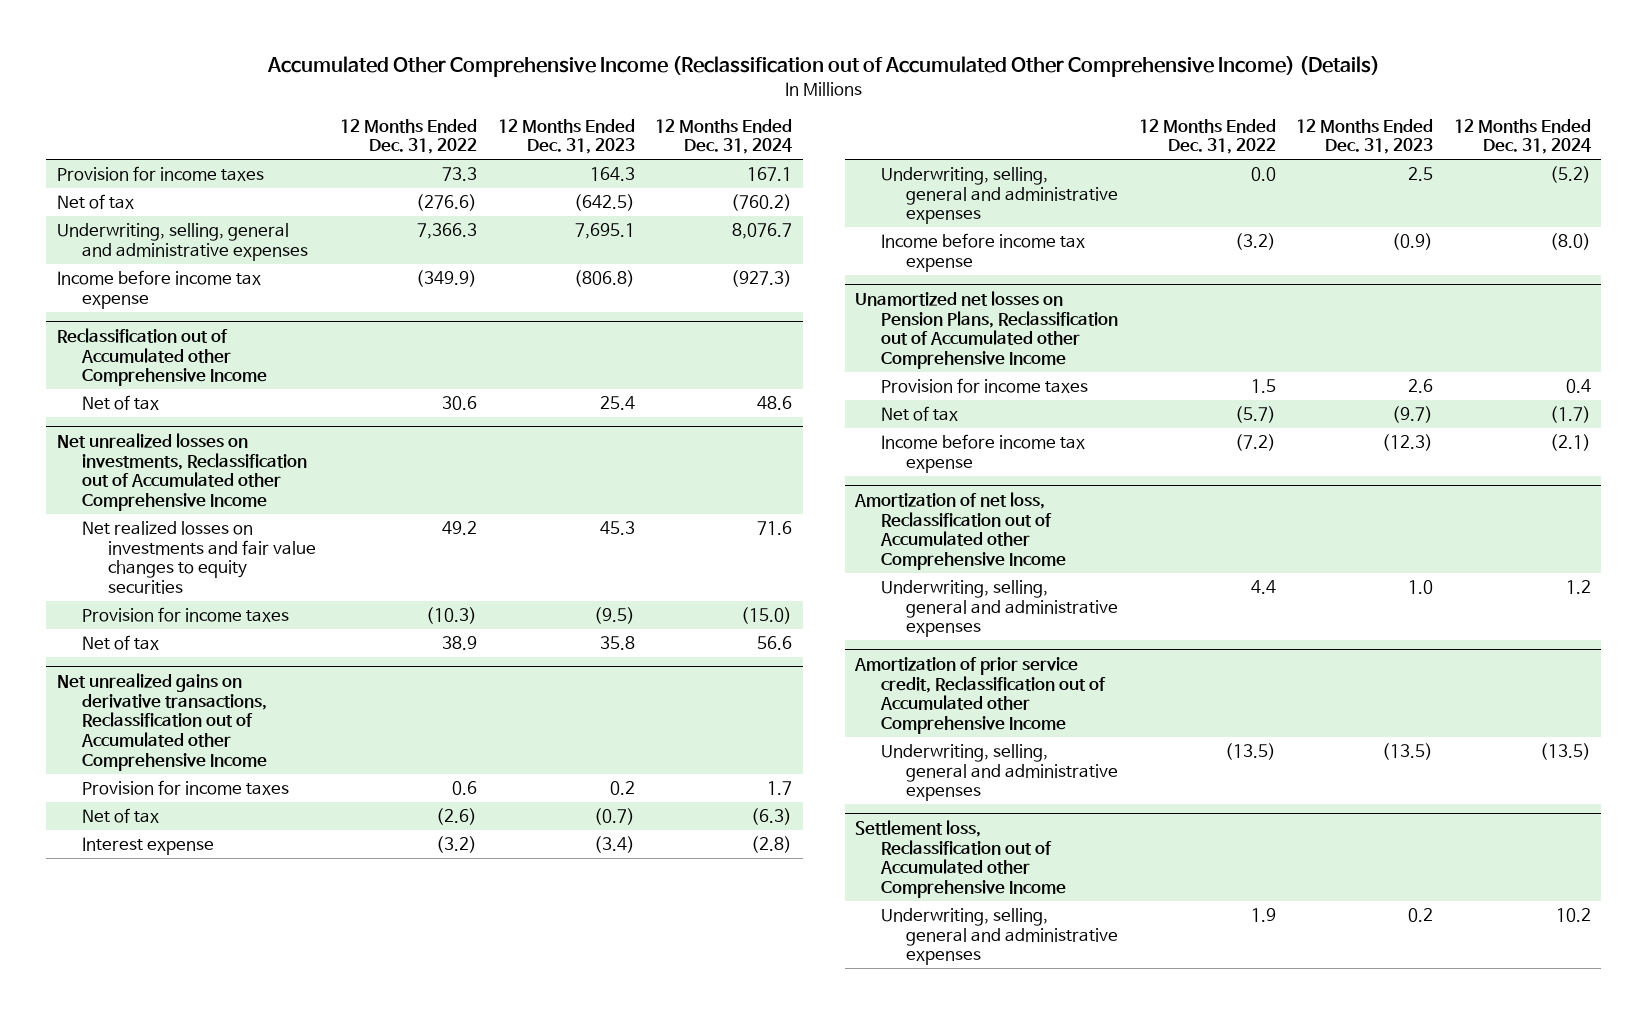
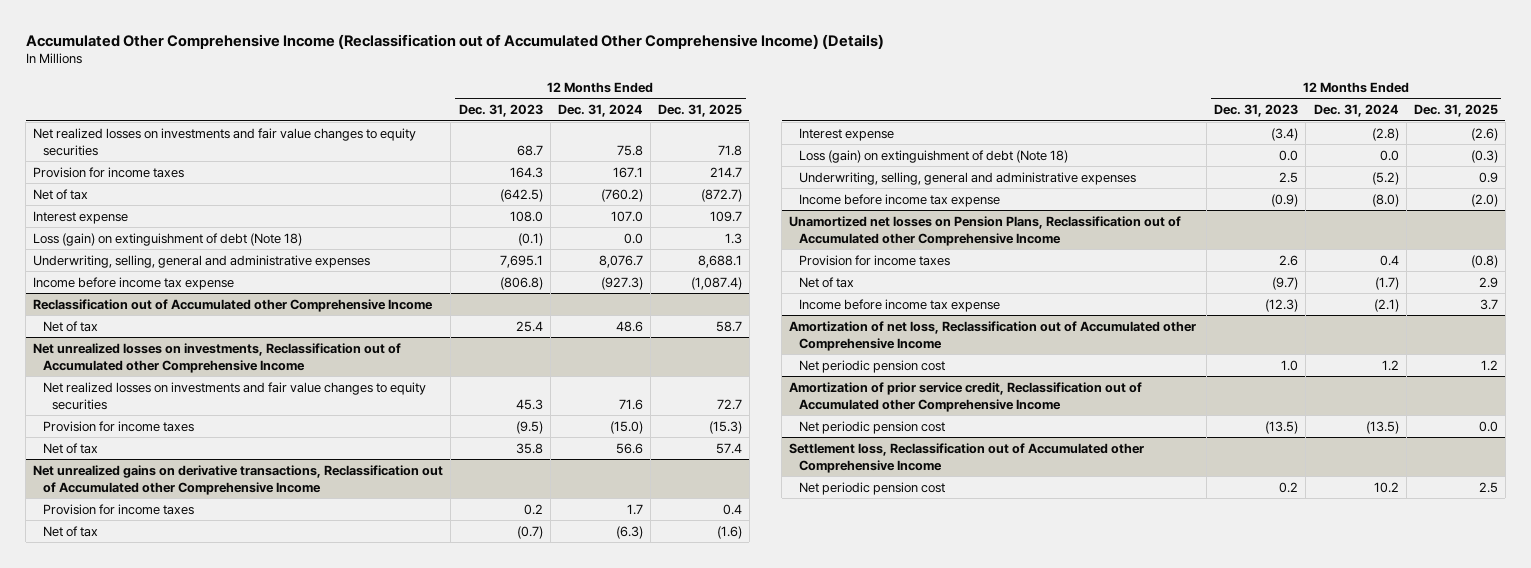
- | 12 Months Ended Dec. 31, 2022 | 12 Months Ended Dec. 31, 2023 | 12 Months Ended Dec. 31, 2024
+ | 12 Months Ended Dec. 31, 2023 | 12 Months Ended Dec. 31, 2024 | 12 Months Ended Dec. 31, 2025
+ Net realized losses on investments and fair value changes to equity securities | 68.7 | 75.8 | 71.8
+ Interest expense | 108.0 | 107.0 | 109.7
+ Loss (gain) on extinguishment of debt (Note 18) | (0.1) | 0.0 | 1.3
@ Net unrealized gains on derivative transactions, Reclassification out of Accumulated other Comprehensive Income
+ Loss (gain) on extinguishment of debt (Note 18) | 0.0 | 0.0 | (0.3)
@ Amortization of net loss, Reclassification out of Accumulated other Comprehensive Income
- Underwriting, selling, general and administrative expenses | 4.4 | 1.0 | 1.2
+ Net periodic pension cost | 1.0 | 1.2 | 1.2
@ Amortization of prior service credit, Reclassification out of Accumulated other Comprehensive Income
- Underwriting, selling, general and administrative expenses | (13.5) | (13.5) | (13.5)
+ Net periodic pension cost | (13.5) | (13.5) | 0.0
@ Settlement loss, Reclassification out of Accumulated other Comprehensive Income
- Underwriting, selling, general and administrative expenses | 1.9 | 0.2 | 10.2
+ Net periodic pension cost | 0.2 | 10.2 | 2.5

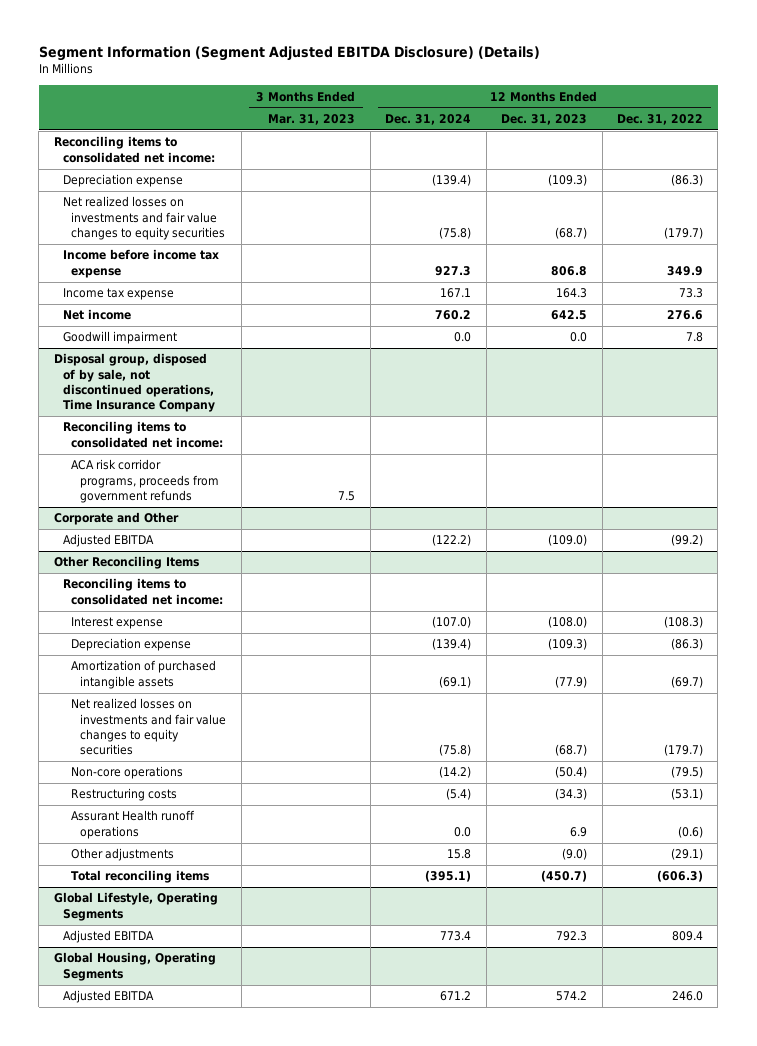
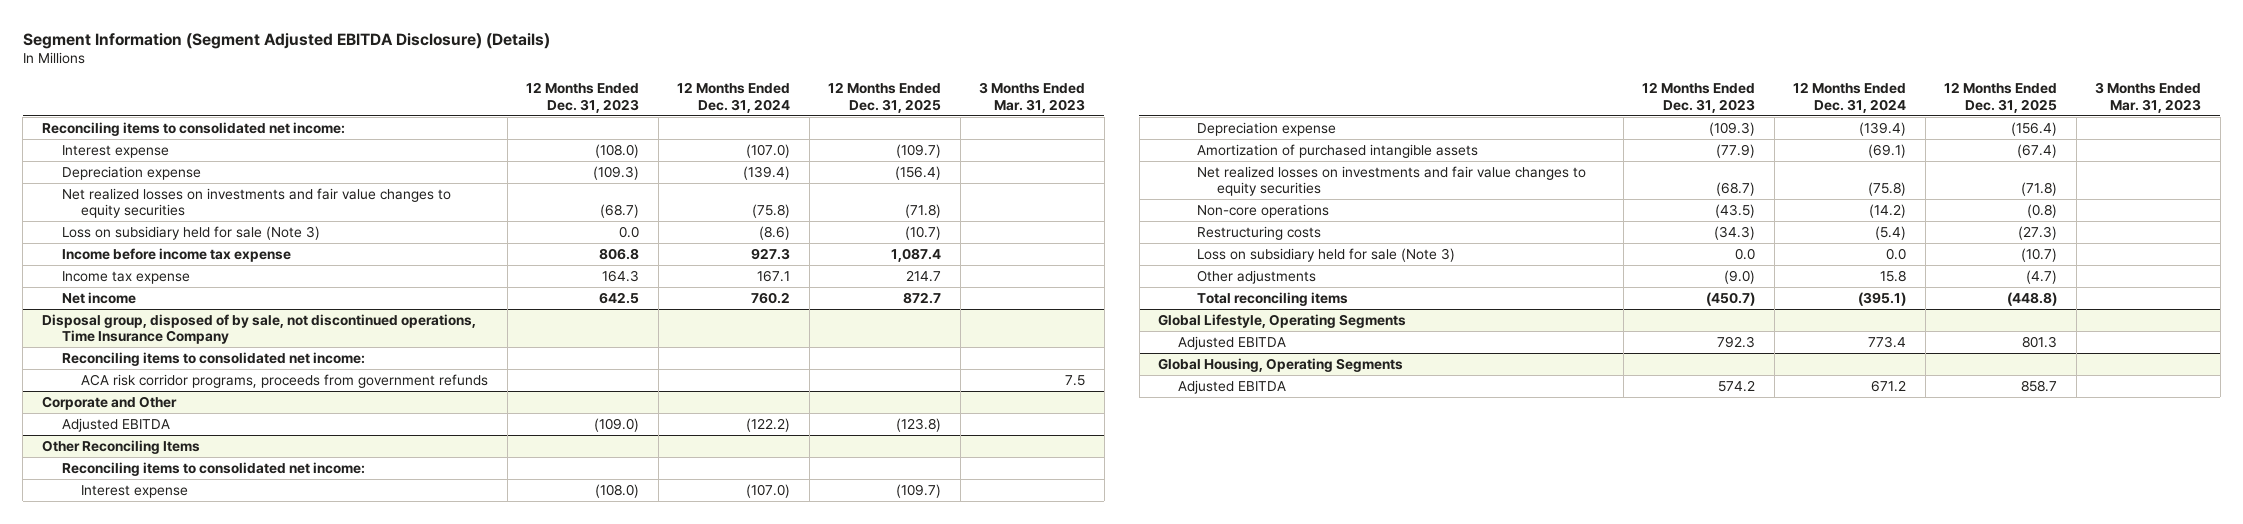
- | 3 Months Ended Mar. 31, 2023 | 12 Months Ended Dec. 31, 2024 | 12 Months Ended Dec. 31, 2023 | 12 Months Ended Dec. 31, 2022
+ | 12 Months Ended Dec. 31, 2023 | 12 Months Ended Dec. 31, 2024 | 12 Months Ended Dec. 31, 2025 | 3 Months Ended Mar. 31, 2023
+ Interest expense | (108.0) | (107.0) | (109.7) |
+ Loss on subsidiary held for sale (Note 3) | 0.0 | (8.6) | (10.7) |
- Goodwill impairment | | 0.0 | 0.0 | 7.8
@ Other Reconciling Items
- Non-core operations | | (14.2) | (50.4) | (79.5)
+ Non-core operations | (43.5) | (14.2) | (0.8) |
- Assurant Health runoff operations | | 0.0 | 6.9 | (0.6)
+ Loss on subsidiary held for sale (Note 3) | 0.0 | 0.0 | (10.7) |

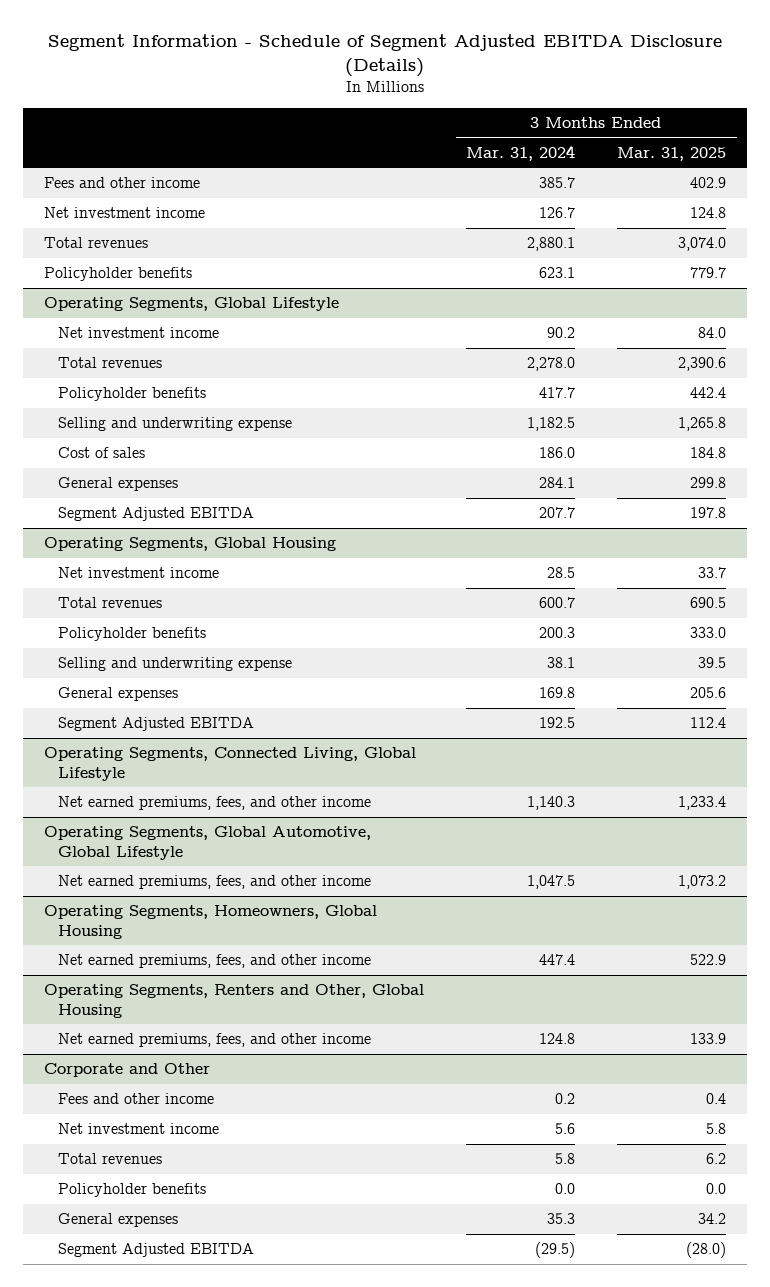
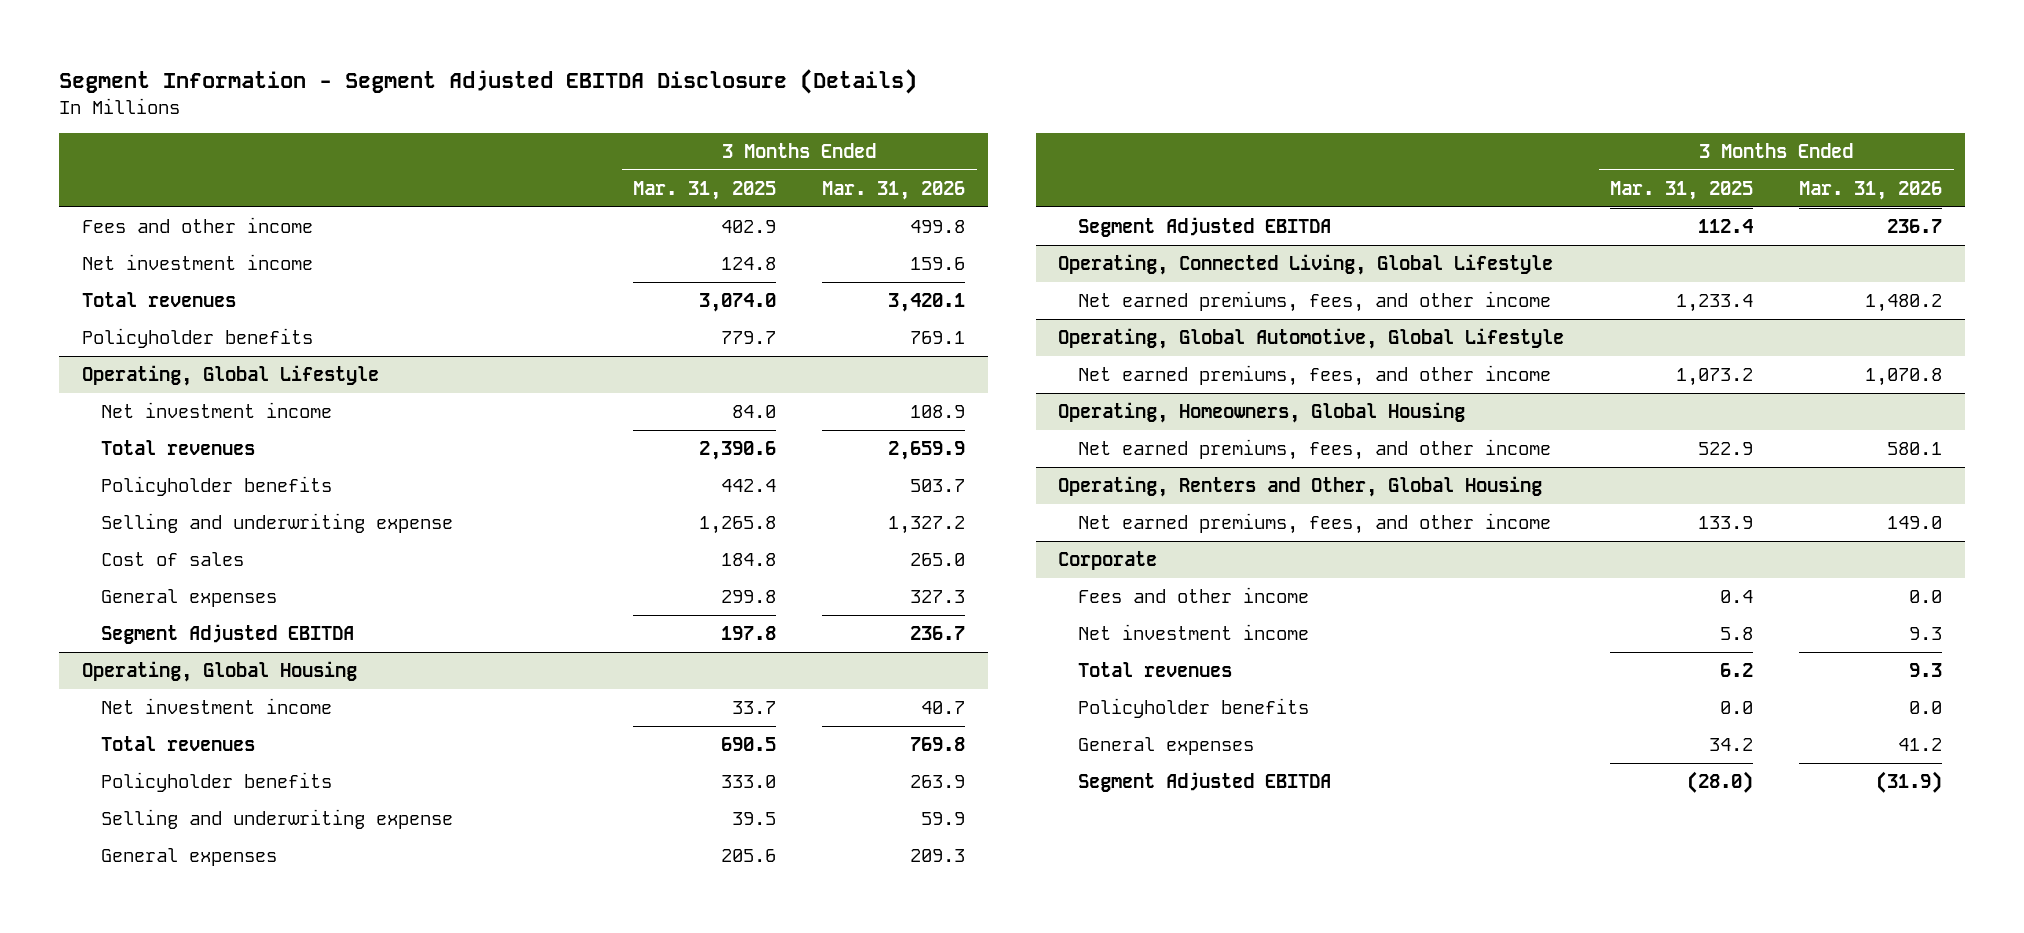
- Segment Information - Schedule of Segment Adjusted EBITDA Disclosure (Details)
+ Segment Information - Segment Adjusted EBITDA Disclosure (Details)
- | 3 Months Ended Mar. 31, 2024 | 3 Months Ended Mar. 31, 2025
+ | 3 Months Ended Mar. 31, 2025 | 3 Months Ended Mar. 31, 2026
- Operating Segments, Global Lifestyle
+ Operating, Global Lifestyle
- Operating Segments, Global Housing
+ Operating, Global Housing
- Operating Segments, Connected Living, Global Lifestyle
+ Operating, Connected Living, Global Lifestyle
- Operating Segments, Global Automotive, Global Lifestyle
+ Operating, Global Automotive, Global Lifestyle
- Operating Segments, Homeowners, Global Housing
+ Operating, Homeowners, Global Housing
- Operating Segments, Renters and Other, Global Housing
+ Operating, Renters and Other, Global Housing
- Corporate and Other
+ Corporate

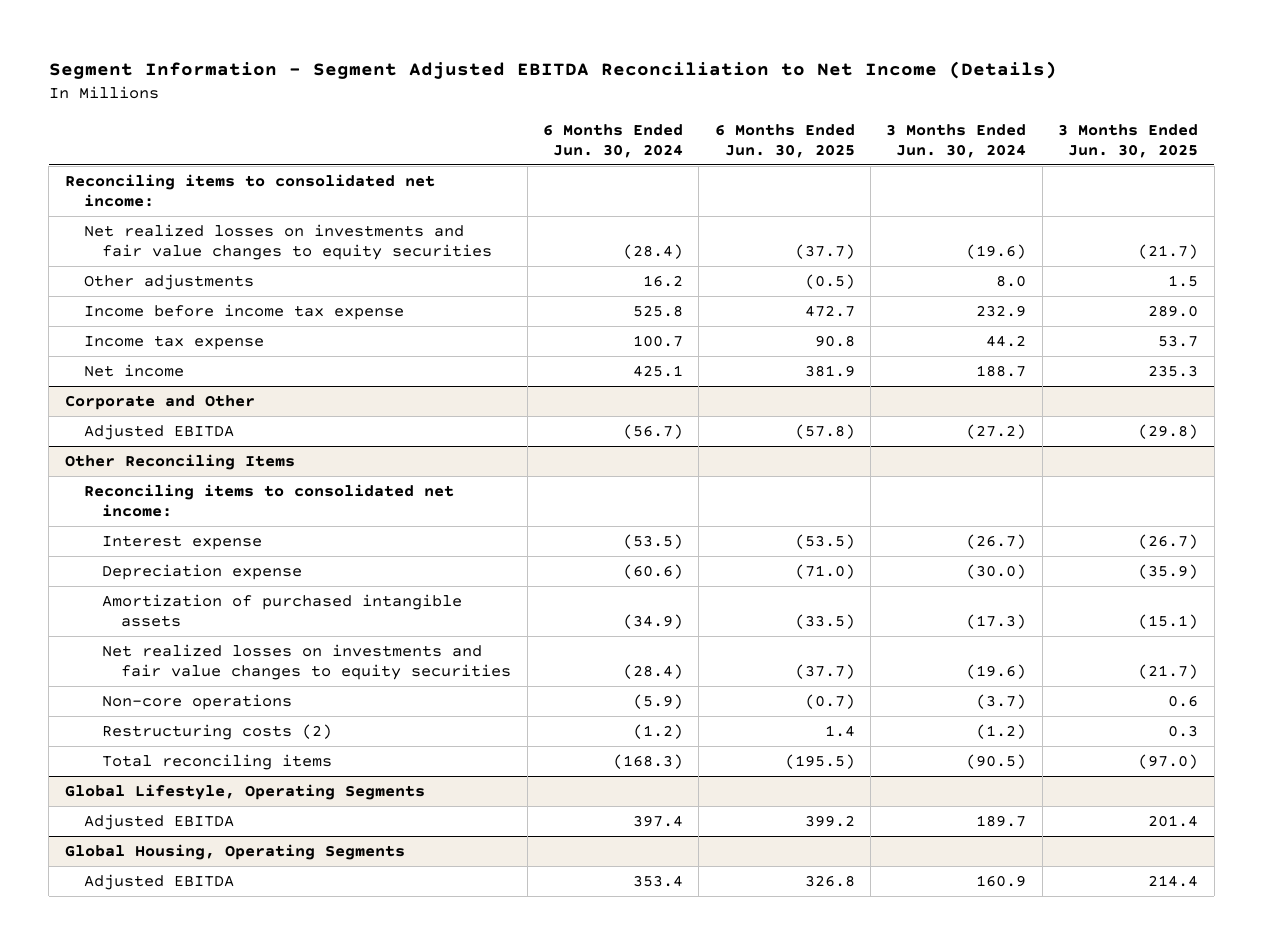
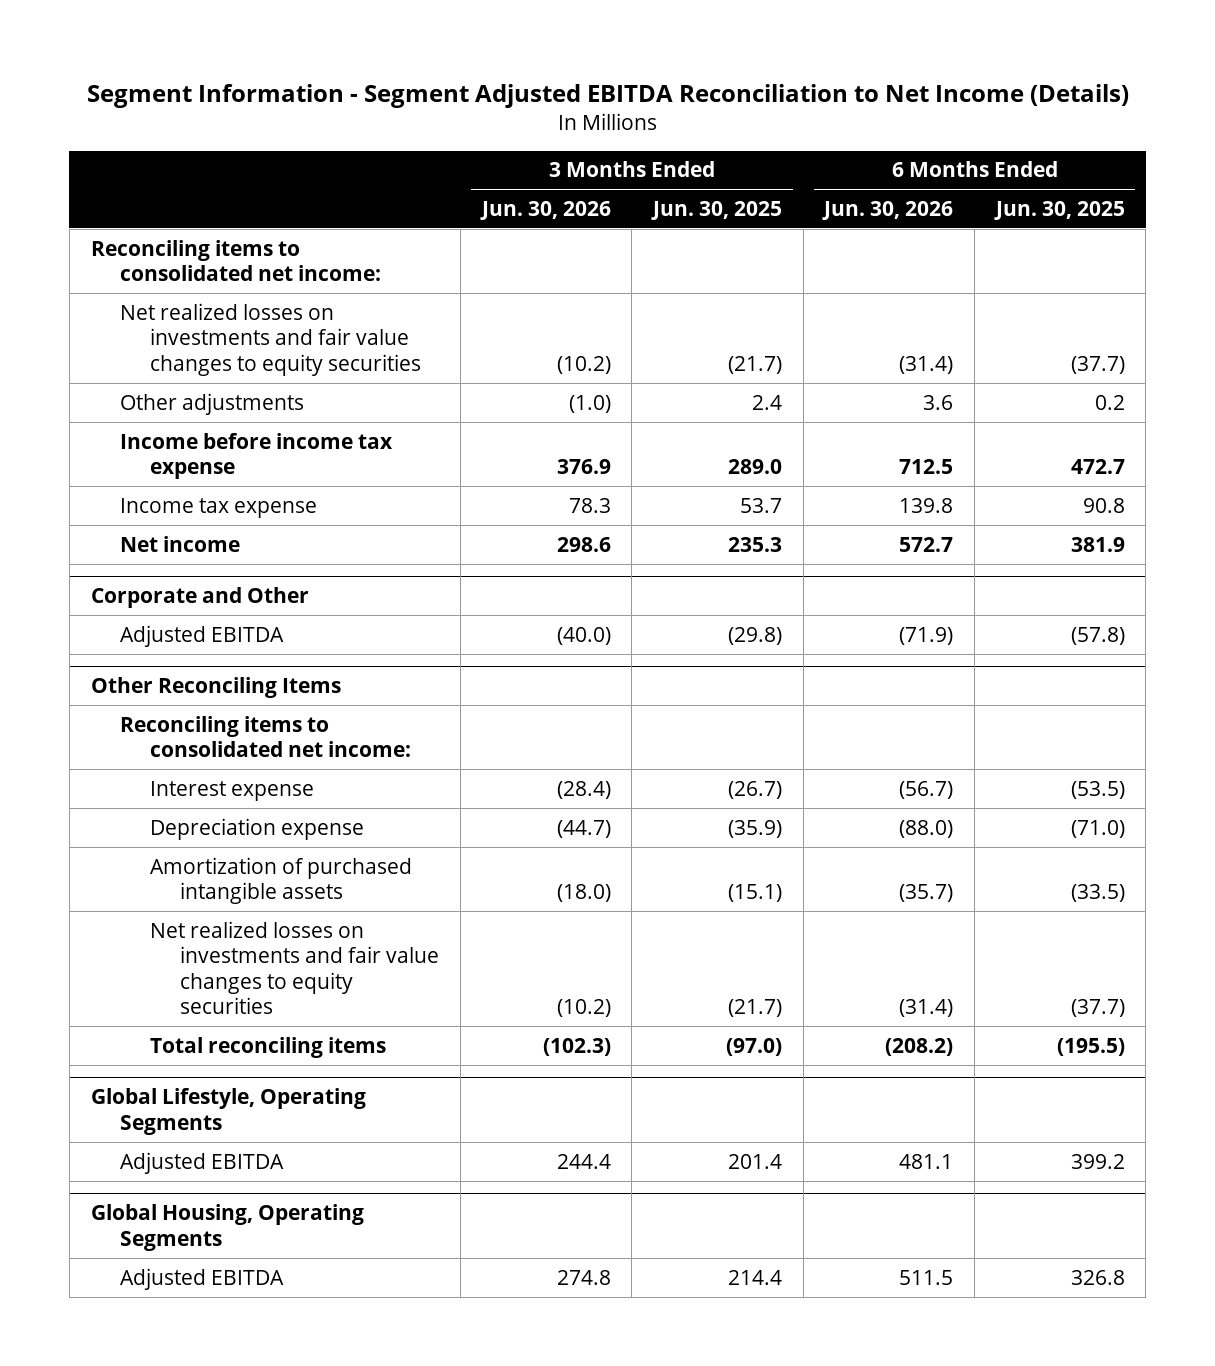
- | 6 Months Ended Jun. 30, 2024 | 6 Months Ended Jun. 30, 2025 | 3 Months Ended Jun. 30, 2024 | 3 Months Ended Jun. 30, 2025
+ | 3 Months Ended Jun. 30, 2026 | 3 Months Ended Jun. 30, 2025 | 6 Months Ended Jun. 30, 2026 | 6 Months Ended Jun. 30, 2025
- Other adjustments | 16.2 | (0.5) | 8.0 | 1.5
+ Other adjustments | (1.0) | 2.4 | 3.6 | 0.2
@ Other Reconciling Items
- Non-core operations | (5.9) | (0.7) | (3.7) | 0.6
- Restructuring costs (2) | (1.2) | 1.4 | (1.2) | 0.3

